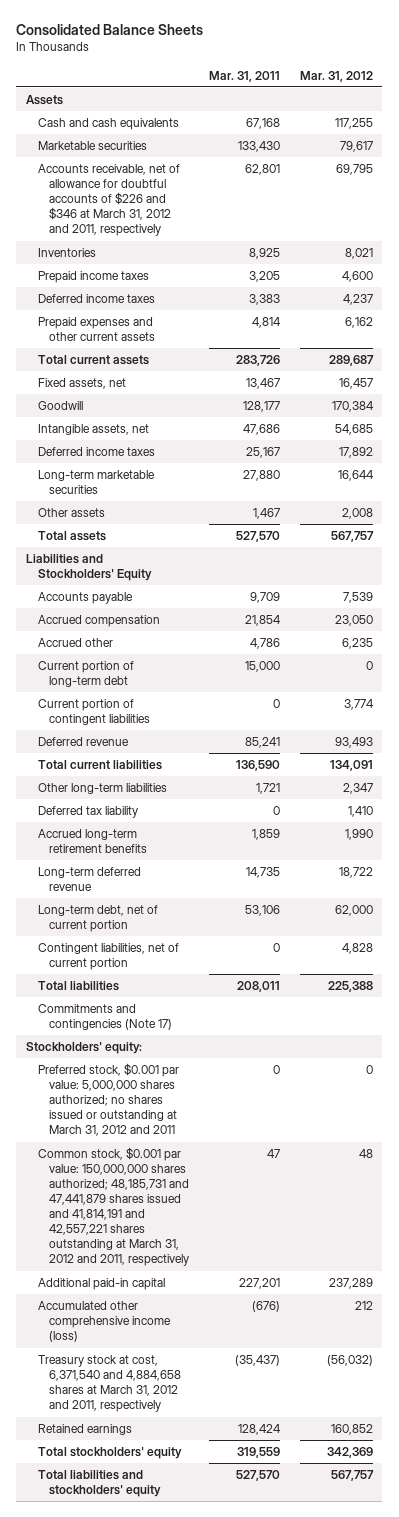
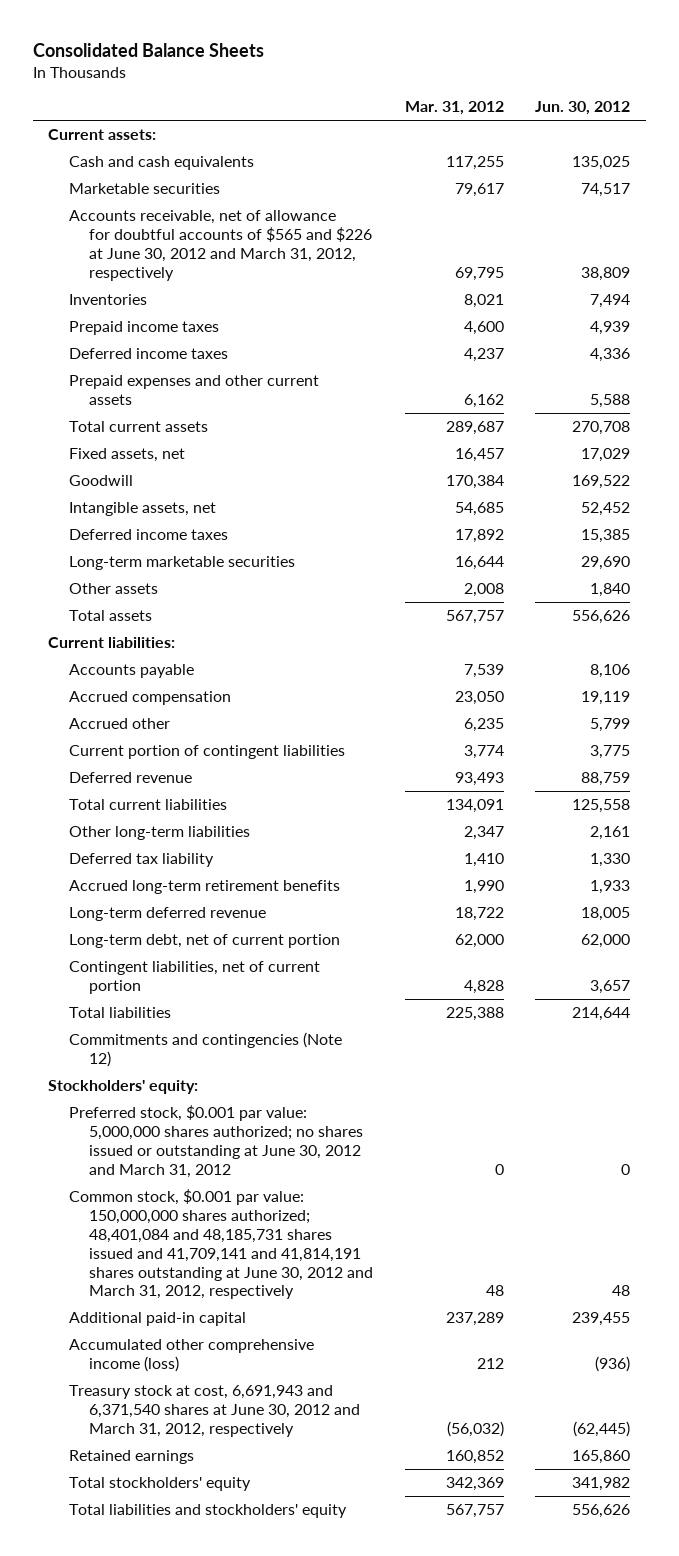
- | Mar. 31, 2011 | Mar. 31, 2012
+ | Mar. 31, 2012 | Jun. 30, 2012
- Assets
+ Current assets:
- Accounts receivable, net of allowance for doubtful accounts of $226 and $346 at March 31, 2012 and 2011, respectively | 62,801 | 69,795
+ Accounts receivable, net of allowance for doubtful accounts of $565 and $226 at June 30, 2012 and March 31, 2012, respectively | 69,795 | 38,809
- Liabilities and Stockholders' Equity
+ Current liabilities:
- Current portion of long-term debt | 15,000 | 0
- Commitments and contingencies (Note 17)
+ Commitments and contingencies (Note 12)
- Preferred stock, $0.001 par value: 5,000,000 shares authorized; no shares issued or outstanding at March 31, 2012 and 2011 | 0 | 0
- Common stock, $0.001 par value: 150,000,000 shares authorized; 48,185,731 and 47,441,879 shares issued and 41,814,191 and 42,557,221 shares outstanding at March 31, 2012 and 2011, respectively | 47 | 48
+ Preferred stock, $0.001 par value: 5,000,000 shares authorized; no shares issued or outstanding at June 30, 2012 and March 31, 2012 | 0 | 0
+ Common stock, $0.001 par value: 150,000,000 shares authorized; 48,401,084 and 48,185,731 shares issued and 41,709,141 and 41,814,191 shares outstanding at June 30, 2012 and March 31, 2012, respectively | 48 | 48
- Treasury stock at cost, 6,371,540 and 4,884,658 shares at March 31, 2012 and 2011, respectively | (35,437) | (56,032)
+ Treasury stock at cost, 6,691,943 and 6,371,540 shares at June 30, 2012 and March 31, 2012, respectively | (56,032) | (62,445)

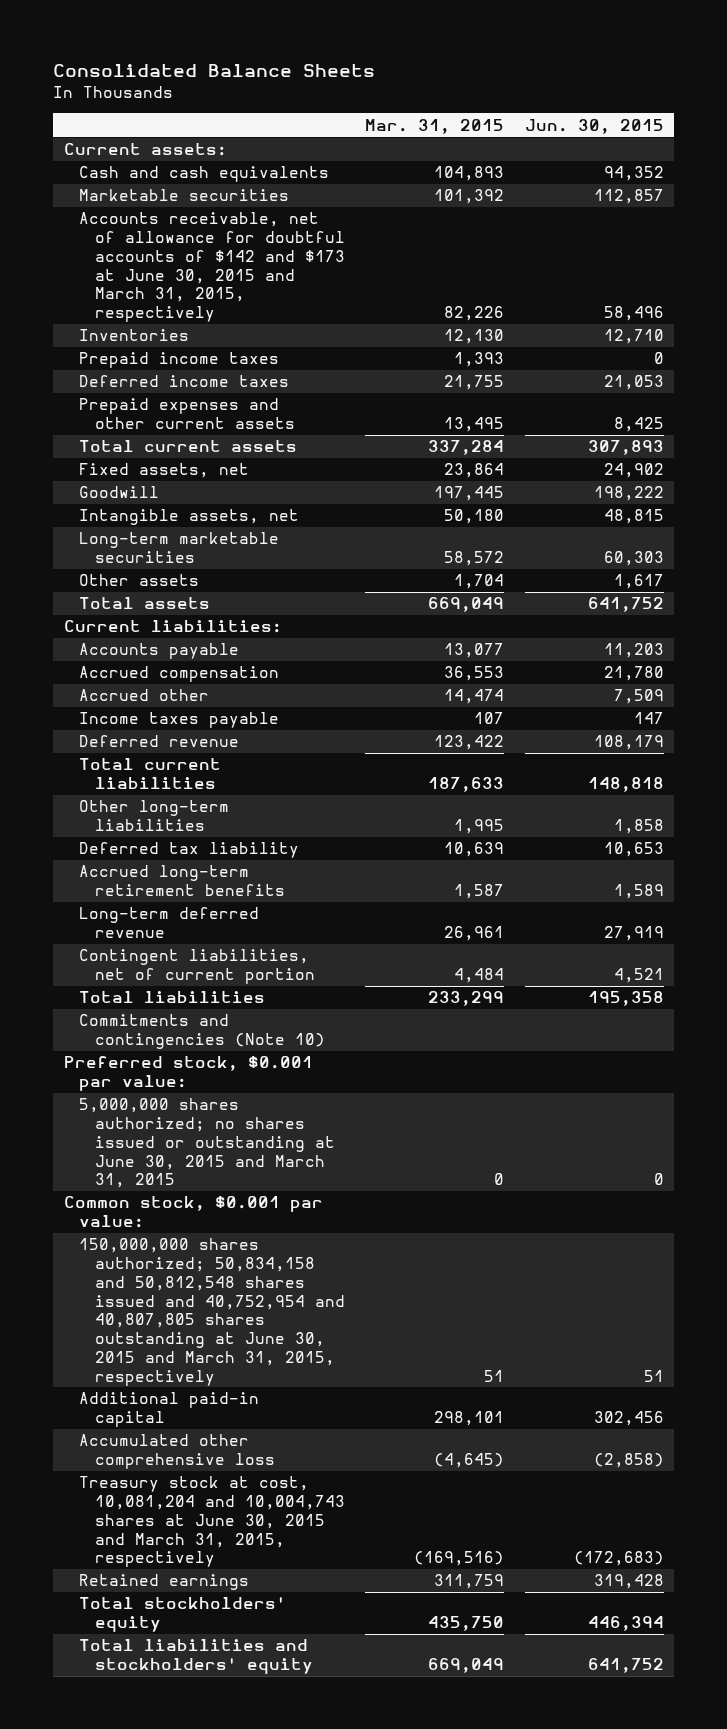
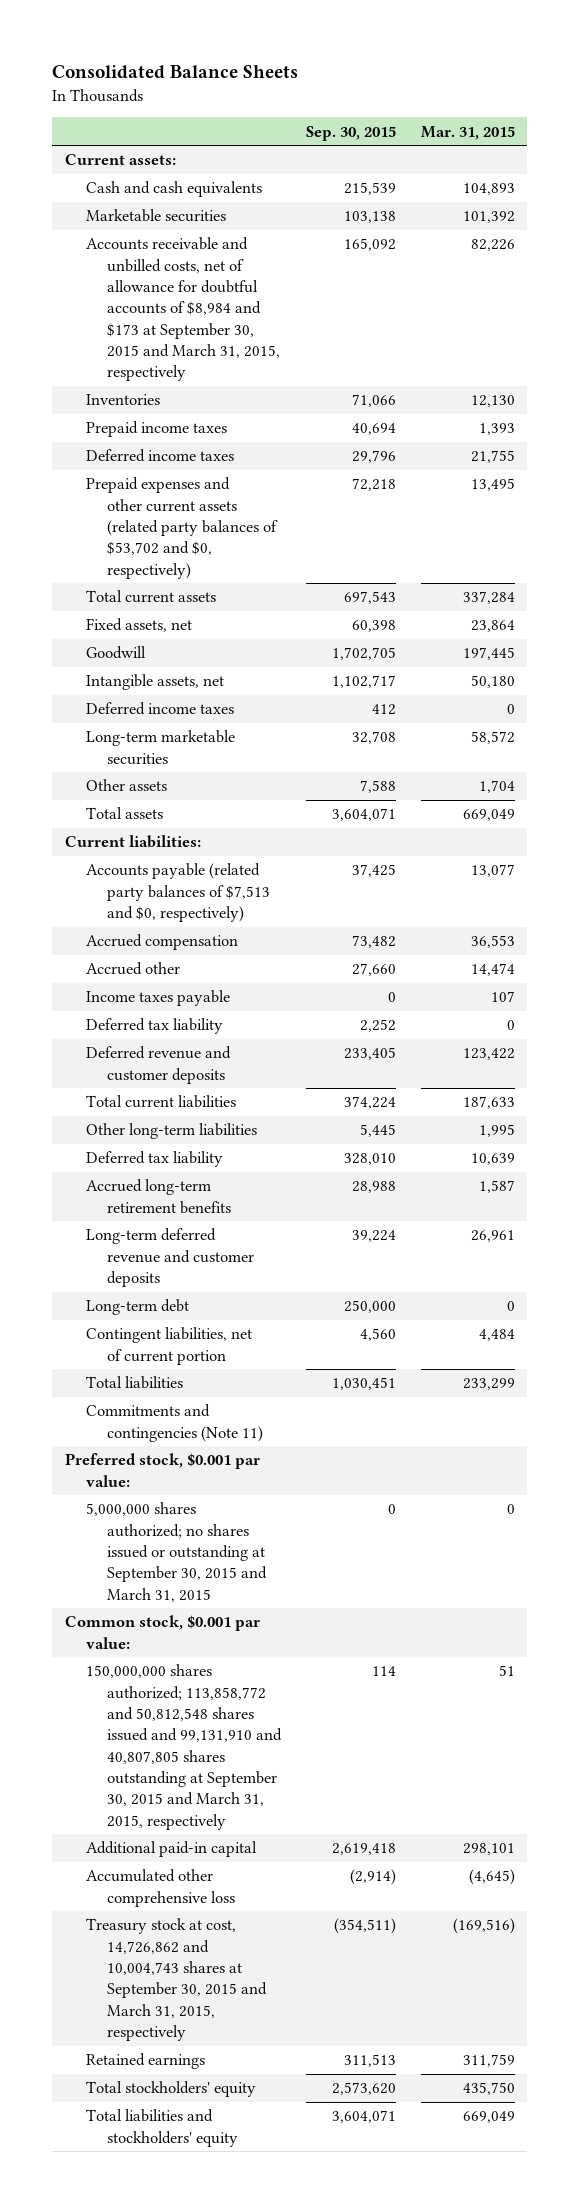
- | Mar. 31, 2015 | Jun. 30, 2015
+ | Sep. 30, 2015 | Mar. 31, 2015
- Accounts receivable, net of allowance for doubtful accounts of $142 and $173 at June 30, 2015 and March 31, 2015, respectively | 82,226 | 58,496
+ Accounts receivable and unbilled costs, net of allowance for doubtful accounts of $8,984 and $173 at September 30, 2015 and March 31, 2015, respectively | 165,092 | 82,226
- Prepaid expenses and other current assets | 13,495 | 8,425
+ Prepaid expenses and other current assets (related party balances of $53,702 and $0, respectively) | 72,218 | 13,495
+ Deferred income taxes | 412 | 0
- Accounts payable | 13,077 | 11,203
+ Accounts payable (related party balances of $7,513 and $0, respectively) | 37,425 | 13,077
- Deferred revenue | 123,422 | 108,179
+ Deferred tax liability | 2,252 | 0
+ Deferred revenue and customer deposits | 233,405 | 123,422
- Long-term deferred revenue | 26,961 | 27,919
+ Long-term deferred revenue and customer deposits | 39,224 | 26,961
+ Long-term debt | 250,000 | 0
- Commitments and contingencies (Note 10)
+ Commitments and contingencies (Note 11)
- 5,000,000 shares authorized; no shares issued or outstanding at June 30, 2015 and March 31, 2015 | 0 | 0
+ 5,000,000 shares authorized; no shares issued or outstanding at September 30, 2015 and March 31, 2015 | 0 | 0
- 150,000,000 shares authorized; 50,834,158 and 50,812,548 shares issued and 40,752,954 and 40,807,805 shares outstanding at June 30, 2015 and March 31, 2015, respectively | 51 | 51
+ 150,000,000 shares authorized; 113,858,772 and 50,812,548 shares issued and 99,131,910 and 40,807,805 shares outstanding at September 30, 2015 and March 31, 2015, respectively | 114 | 51
- Treasury stock at cost, 10,081,204 and 10,004,743 shares at June 30, 2015 and March 31, 2015, respectively | (169,516) | (172,683)
+ Treasury stock at cost, 14,726,862 and 10,004,743 shares at September 30, 2015 and March 31, 2015, respectively | (354,511) | (169,516)

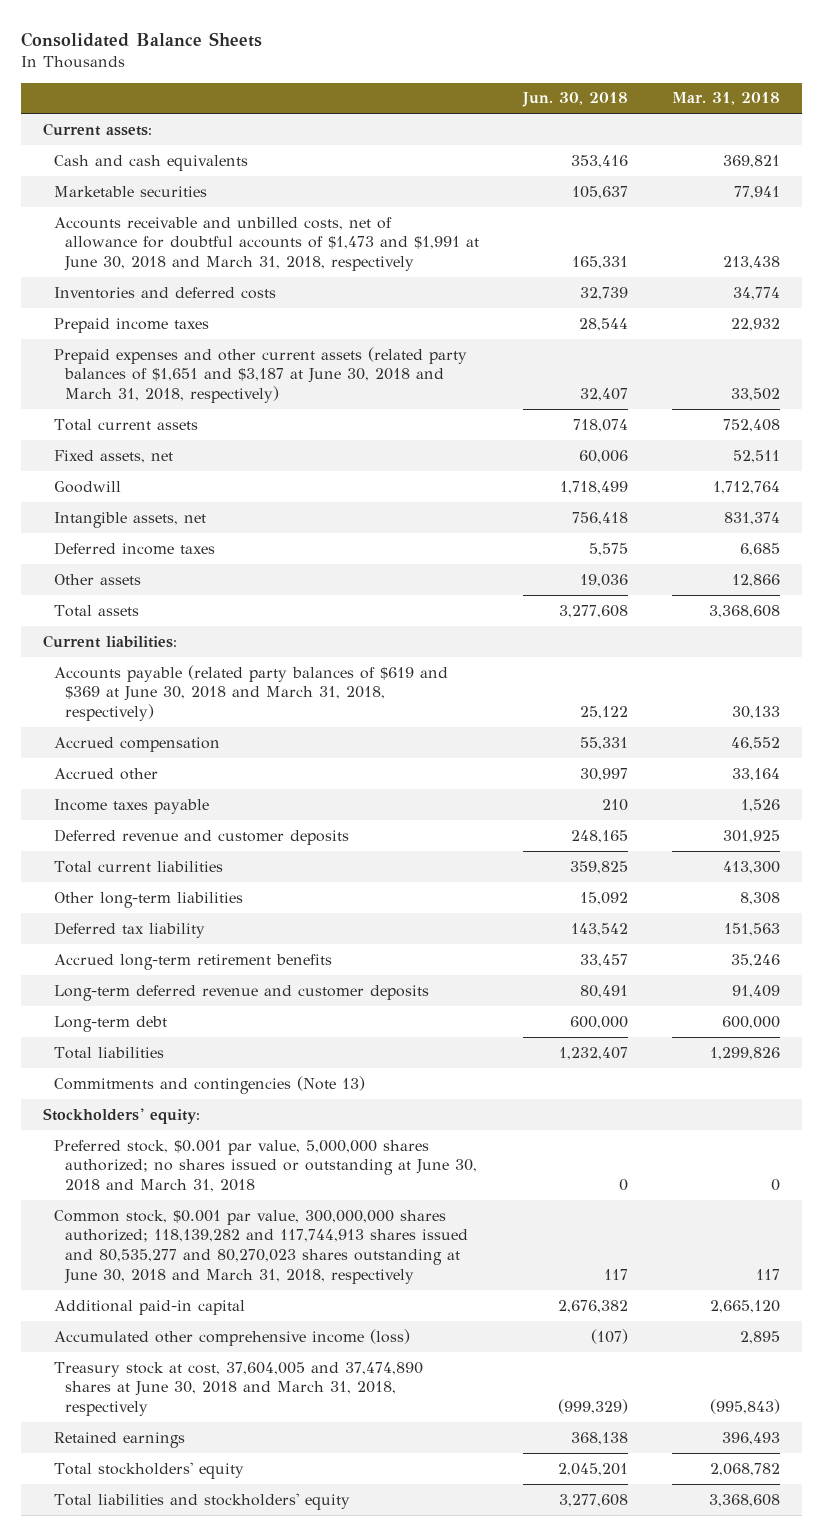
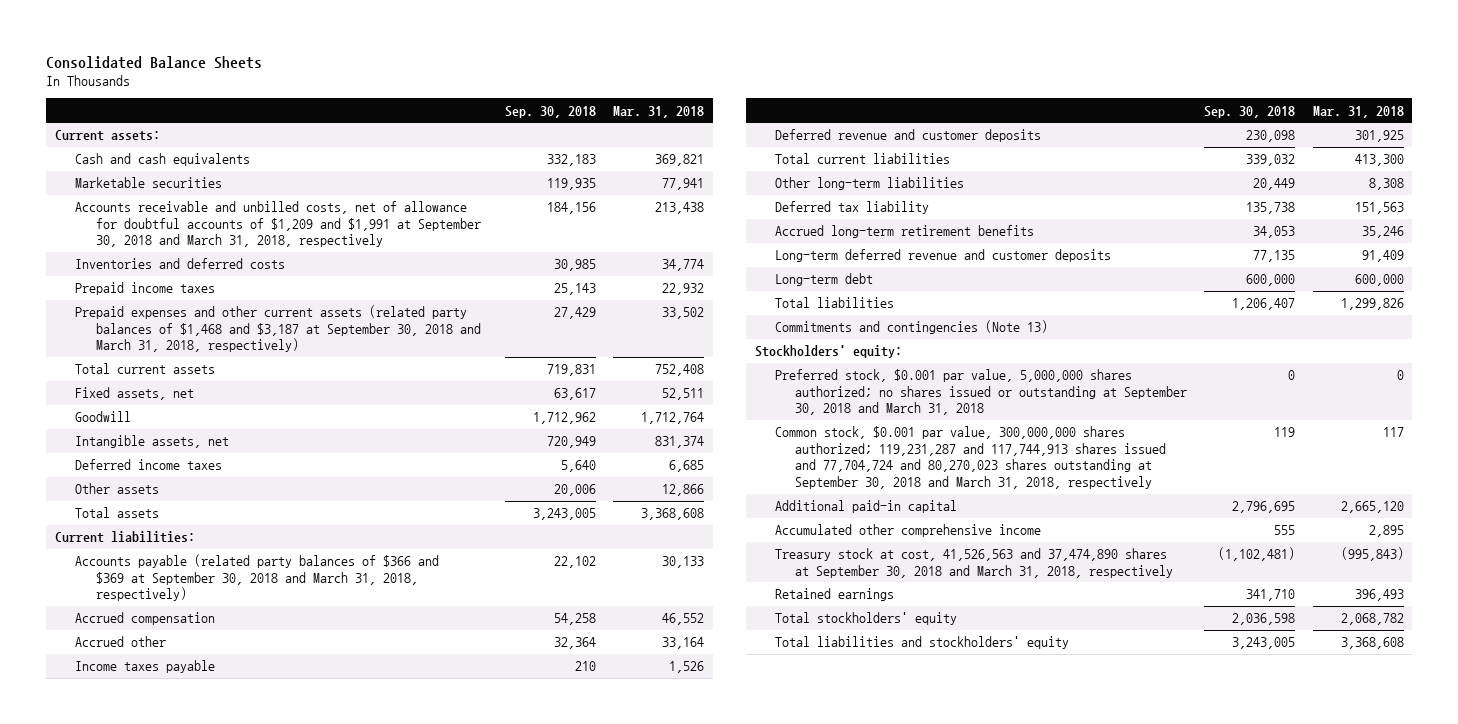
- | Jun. 30, 2018 | Mar. 31, 2018
+ | Sep. 30, 2018 | Mar. 31, 2018
- Accounts receivable and unbilled costs, net of allowance for doubtful accounts of $1,473 and $1,991 at June 30, 2018 and March 31, 2018, respectively | 165,331 | 213,438
+ Accounts receivable and unbilled costs, net of allowance for doubtful accounts of $1,209 and $1,991 at September 30, 2018 and March 31, 2018, respectively | 184,156 | 213,438
- Prepaid expenses and other current assets (related party balances of $1,651 and $3,187 at June 30, 2018 and March 31, 2018, respectively) | 32,407 | 33,502
+ Prepaid expenses and other current assets (related party balances of $1,468 and $3,187 at September 30, 2018 and March 31, 2018, respectively) | 27,429 | 33,502
- Accounts payable (related party balances of $619 and $369 at June 30, 2018 and March 31, 2018, respectively) | 25,122 | 30,133
+ Accounts payable (related party balances of $366 and $369 at September 30, 2018 and March 31, 2018, respectively) | 22,102 | 30,133
- Preferred stock, $0.001 par value, 5,000,000 shares authorized; no shares issued or outstanding at June 30, 2018 and March 31, 2018 | 0 | 0
- Common stock, $0.001 par value, 300,000,000 shares authorized; 118,139,282 and 117,744,913 shares issued and 80,535,277 and 80,270,023 shares outstanding at June 30, 2018 and March 31, 2018, respectively | 117 | 117
+ Preferred stock, $0.001 par value, 5,000,000 shares authorized; no shares issued or outstanding at September 30, 2018 and March 31, 2018 | 0 | 0
+ Common stock, $0.001 par value, 300,000,000 shares authorized; 119,231,287 and 117,744,913 shares issued and 77,704,724 and 80,270,023 shares outstanding at September 30, 2018 and March 31, 2018, respectively | 119 | 117
- Accumulated other comprehensive income (loss) | (107) | 2,895
- Treasury stock at cost, 37,604,005 and 37,474,890 shares at June 30, 2018 and March 31, 2018, respectively | (999,329) | (995,843)
+ Accumulated other comprehensive income | 555 | 2,895
+ Treasury stock at cost, 41,526,563 and 37,474,890 shares at September 30, 2018 and March 31, 2018, respectively | (1,102,481) | (995,843)

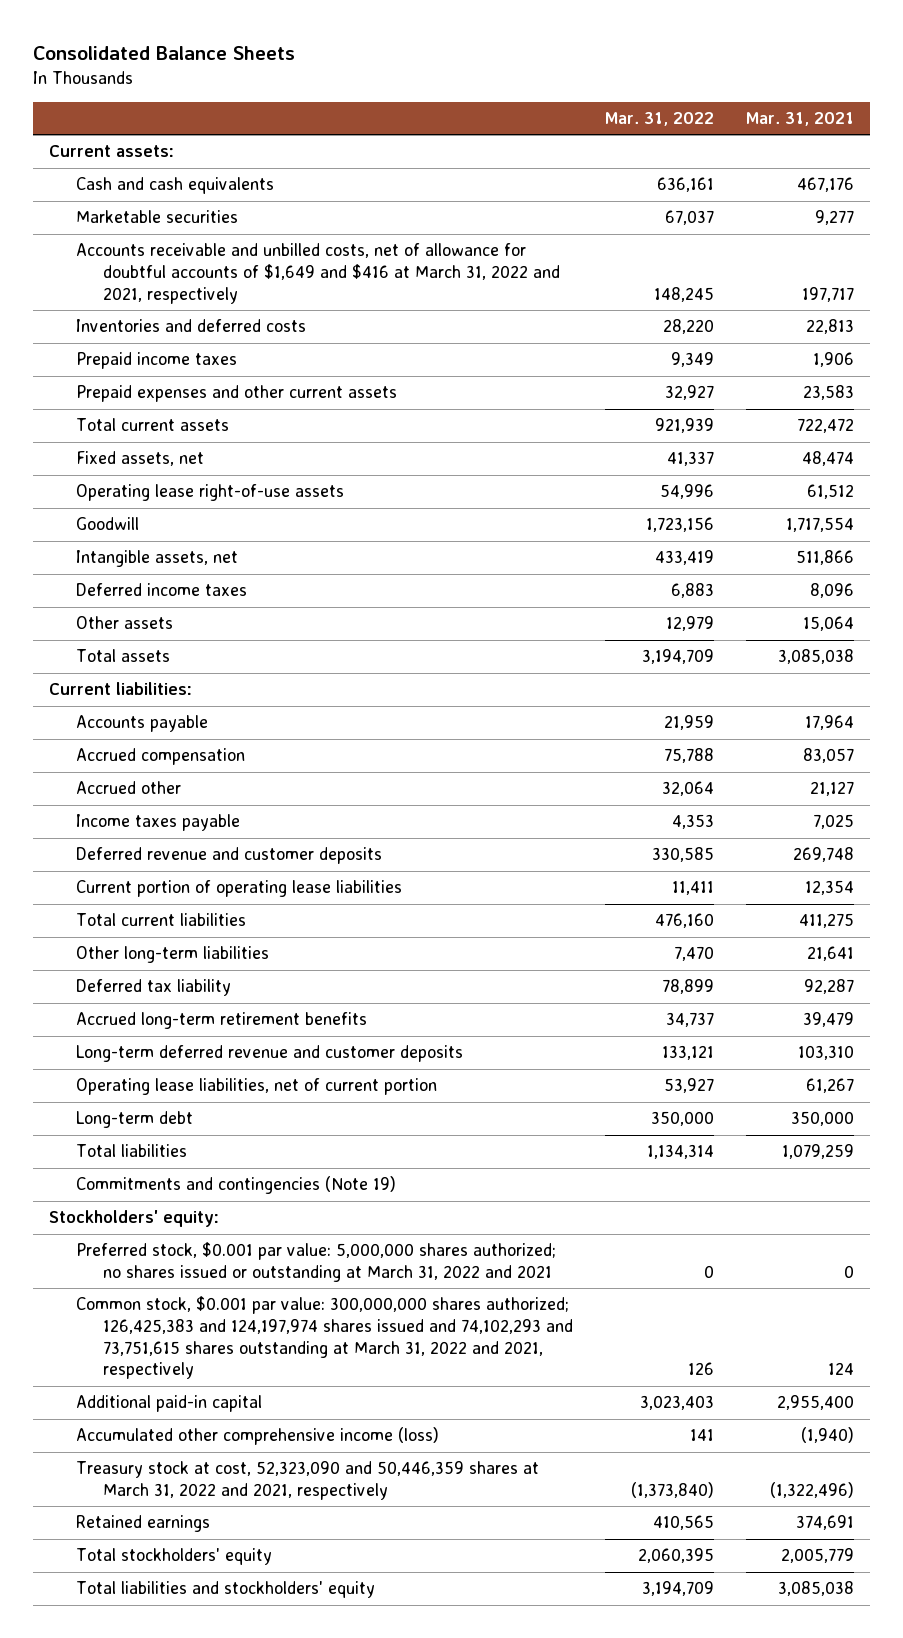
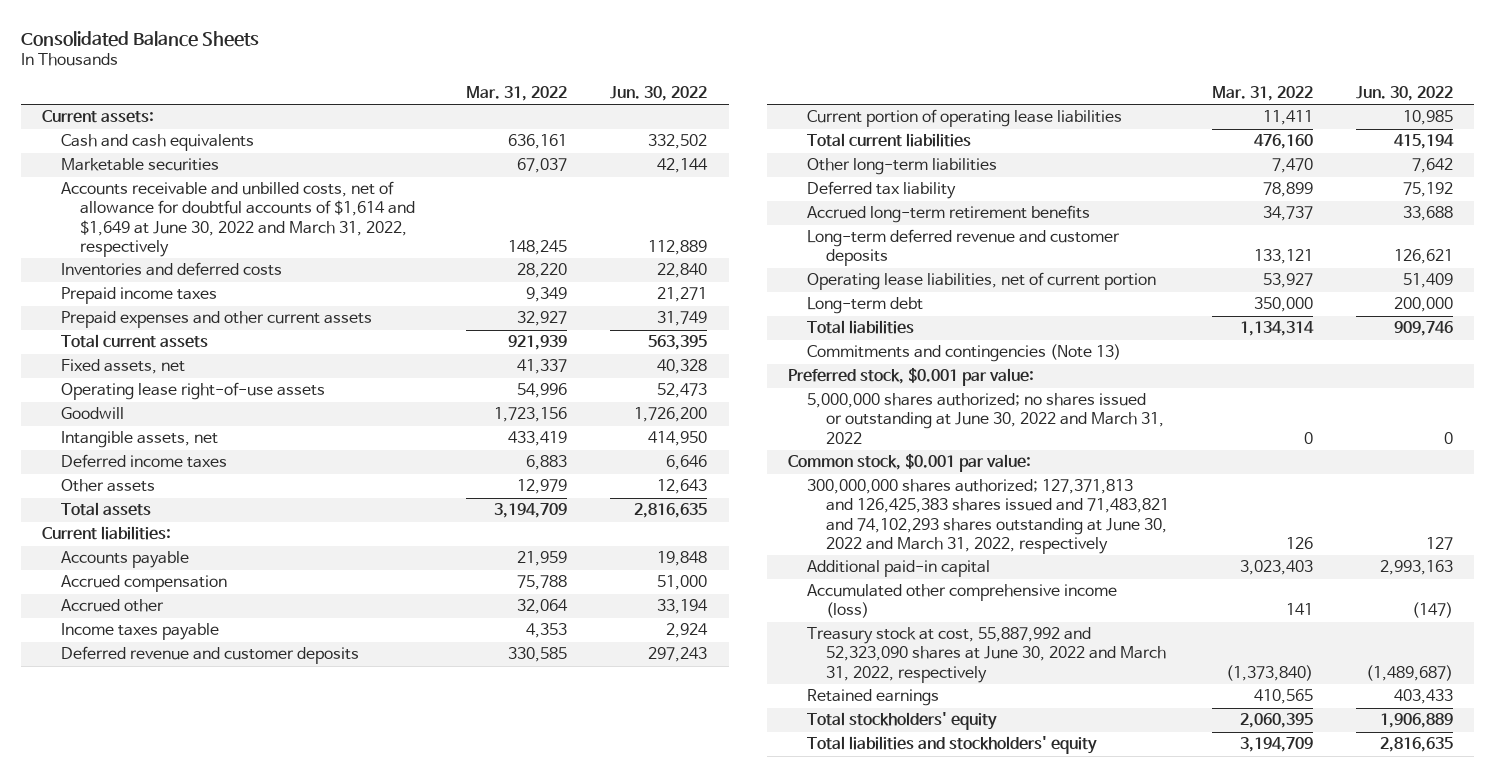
- | Mar. 31, 2022 | Mar. 31, 2021
+ | Mar. 31, 2022 | Jun. 30, 2022
- Accounts receivable and unbilled costs, net of allowance for doubtful accounts of $1,649 and $416 at March 31, 2022 and 2021, respectively | 148,245 | 197,717
+ Accounts receivable and unbilled costs, net of allowance for doubtful accounts of $1,614 and $1,649 at June 30, 2022 and March 31, 2022, respectively | 148,245 | 112,889
- Commitments and contingencies (Note 19)
- Stockholders' equity:
- Preferred stock, $0.001 par value: 5,000,000 shares authorized; no shares issued or outstanding at March 31, 2022 and 2021 | 0 | 0
- Common stock, $0.001 par value: 300,000,000 shares authorized; 126,425,383 and 124,197,974 shares issued and 74,102,293 and 73,751,615 shares outstanding at March 31, 2022 and 2021, respectively | 126 | 124
+ Commitments and contingencies (Note 13)
+ Preferred stock, $0.001 par value:
+ 5,000,000 shares authorized; no shares issued or outstanding at June 30, 2022 and March 31, 2022 | 0 | 0
+ Common stock, $0.001 par value:
+ 300,000,000 shares authorized; 127,371,813 and 126,425,383 shares issued and 71,483,821 and 74,102,293 shares outstanding at June 30, 2022 and March 31, 2022, respectively | 126 | 127
- Treasury stock at cost, 52,323,090 and 50,446,359 shares at March 31, 2022 and 2021, respectively | (1,373,840) | (1,322,496)
+ Treasury stock at cost, 55,887,992 and 52,323,090 shares at June 30, 2022 and March 31, 2022, respectively | (1,373,840) | (1,489,687)

